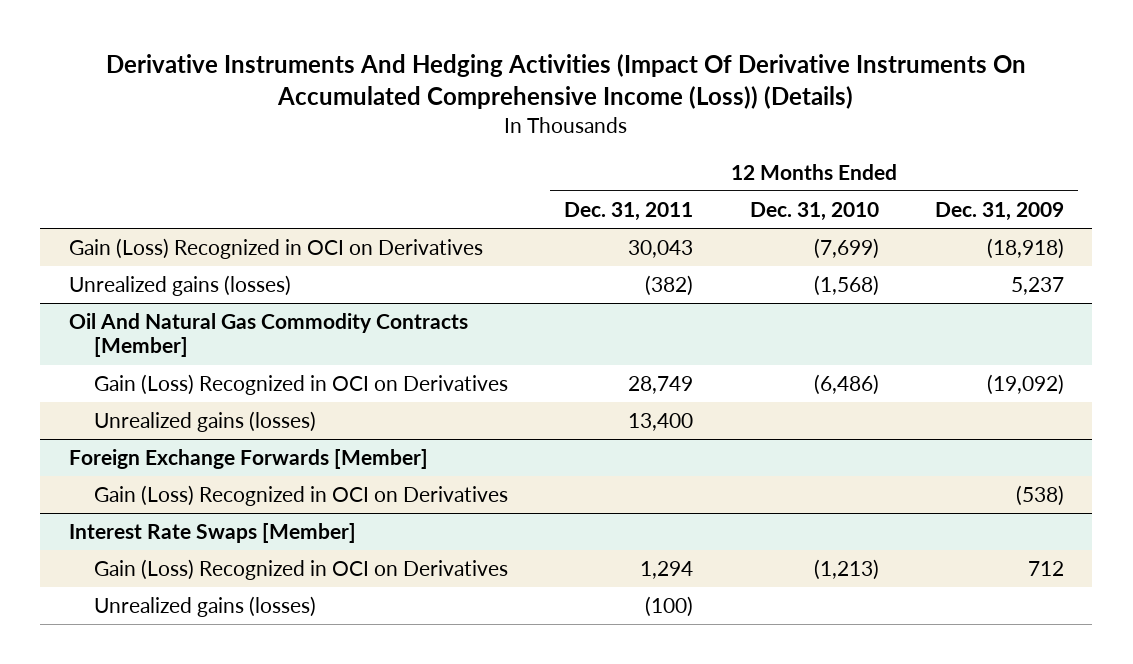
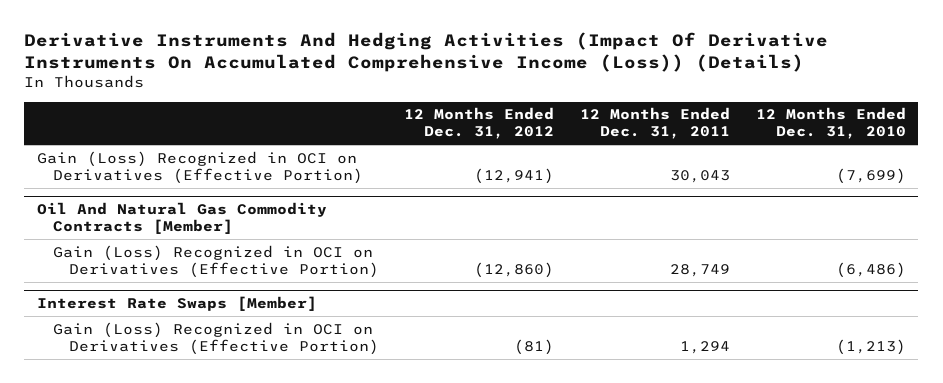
- | 12 Months Ended Dec. 31, 2011 | 12 Months Ended Dec. 31, 2010 | 12 Months Ended Dec. 31, 2009
+ | 12 Months Ended Dec. 31, 2012 | 12 Months Ended Dec. 31, 2011 | 12 Months Ended Dec. 31, 2010
- Gain (Loss) Recognized in OCI on Derivatives | 30,043 | (7,699) | (18,918)
- Unrealized gains (losses) | (382) | (1,568) | 5,237
+ Gain (Loss) Recognized in OCI on Derivatives (Effective Portion) | (12,941) | 30,043 | (7,699)
@ Oil And Natural Gas Commodity Contracts [Member]
- Gain (Loss) Recognized in OCI on Derivatives | 28,749 | (6,486) | (19,092)
- Unrealized gains (losses) | 13,400 | |
- Foreign Exchange Forwards [Member]
- Gain (Loss) Recognized in OCI on Derivatives | | | (538)
@ Oil And Natural Gas Commodity Contracts [Member]
+ Gain (Loss) Recognized in OCI on Derivatives (Effective Portion) | (12,860) | 28,749 | (6,486)
@ Interest Rate Swaps [Member]
- Gain (Loss) Recognized in OCI on Derivatives | 1,294 | (1,213) | 712
- Unrealized gains (losses) | (100) | |
+ Gain (Loss) Recognized in OCI on Derivatives (Effective Portion) | (81) | 1,294 | (1,213)

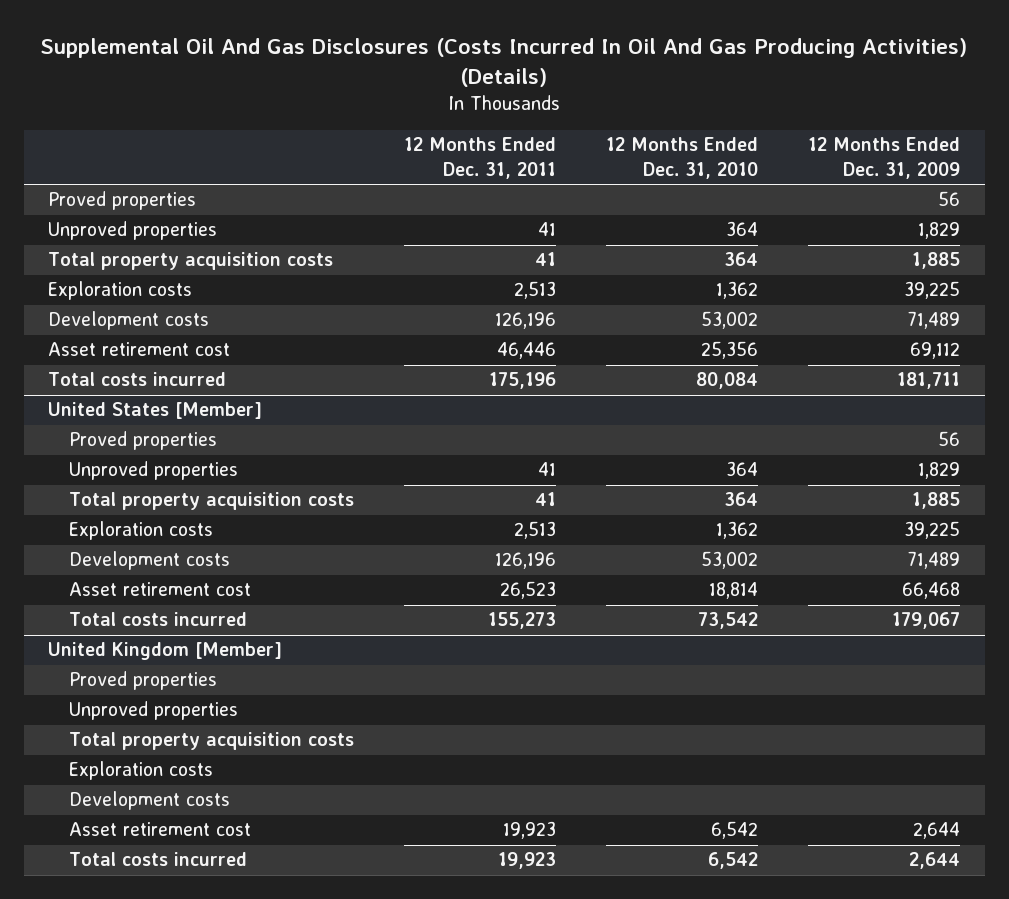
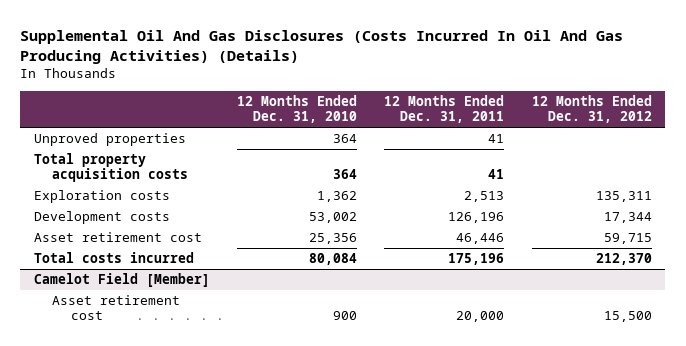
- | 12 Months Ended Dec. 31, 2011 | 12 Months Ended Dec. 31, 2010 | 12 Months Ended Dec. 31, 2009
+ | 12 Months Ended Dec. 31, 2010 | 12 Months Ended Dec. 31, 2011 | 12 Months Ended Dec. 31, 2012
- Proved properties | | | 56
- United States [Member]
- Proved properties | | | 56
- Unproved properties | 41 | 364 | 1,829
- Total property acquisition costs | 41 | 364 | 1,885
- Exploration costs | 2,513 | 1,362 | 39,225
- Development costs | 126,196 | 53,002 | 71,489
- Asset retirement cost | 26,523 | 18,814 | 66,468
- Total costs incurred | 155,273 | 73,542 | 179,067
- United Kingdom [Member]
- Proved properties
- Unproved properties
- Total property acquisition costs
- Exploration costs
- Development costs
- Asset retirement cost | 19,923 | 6,542 | 2,644
- Total costs incurred | 19,923 | 6,542 | 2,644
+ Camelot Field [Member]
+ Asset retirement cost | 900 | 20,000 | 15,500

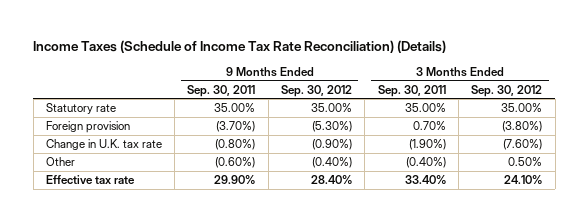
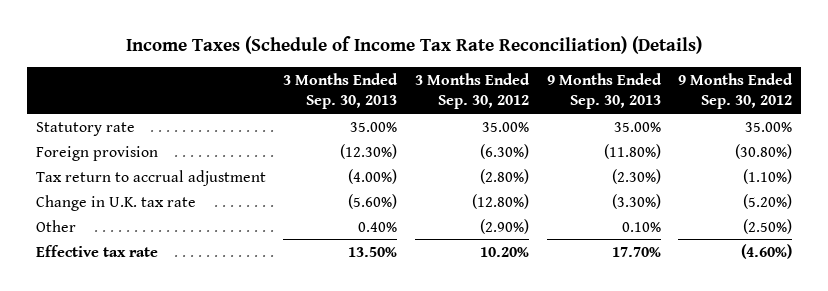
- | 9 Months Ended Sep. 30, 2011 | 9 Months Ended Sep. 30, 2012 | 3 Months Ended Sep. 30, 2011 | 3 Months Ended Sep. 30, 2012
+ | 3 Months Ended Sep. 30, 2013 | 3 Months Ended Sep. 30, 2012 | 9 Months Ended Sep. 30, 2013 | 9 Months Ended Sep. 30, 2012
- Foreign provision | (3.70%) | (5.30%) | 0.70% | (3.80%)
- Change in U.K. tax rate | (0.80%) | (0.90%) | (1.90%) | (7.60%)
- Other | (0.60%) | (0.40%) | (0.40%) | 0.50%
- Effective tax rate | 29.90% | 28.40% | 33.40% | 24.10%
+ Foreign provision | (12.30%) | (6.30%) | (11.80%) | (30.80%)
+ Tax return to accrual adjustment | (4.00%) | (2.80%) | (2.30%) | (1.10%)
+ Change in U.K. tax rate | (5.60%) | (12.80%) | (3.30%) | (5.20%)
+ Other | 0.40% | (2.90%) | 0.10% | (2.50%)
+ Effective tax rate | 13.50% | 10.20% | 17.70% | (4.60%)

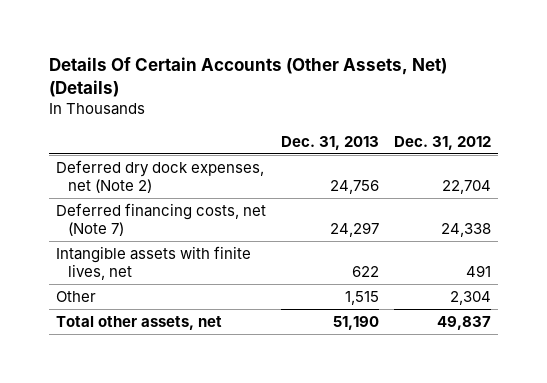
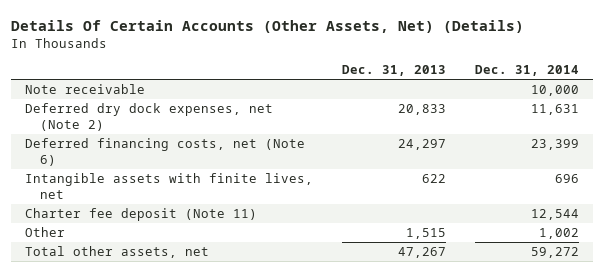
- | Dec. 31, 2013 | Dec. 31, 2012
+ | Dec. 31, 2013 | Dec. 31, 2014
- Deferred dry dock expenses, net (Note 2) | 24,756 | 22,704
- Deferred financing costs, net (Note 7) | 24,297 | 24,338
+ Note receivable | | 10,000
+ Deferred dry dock expenses, net (Note 2) | 20,833 | 11,631
+ Deferred financing costs, net (Note 6) | 24,297 | 23,399
+ Charter fee deposit (Note 11) | | 12,544
- Total other assets, net | 51,190 | 49,837
+ Total other assets, net | 47,267 | 59,272

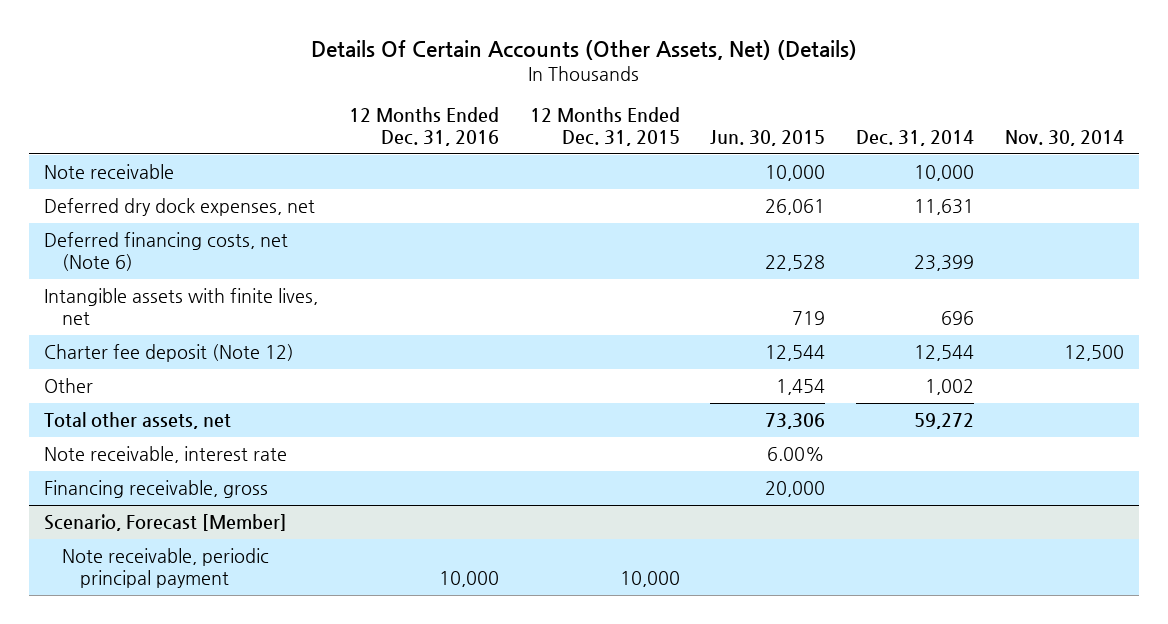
- | Dec. 31, 2013 | Dec. 31, 2014
+ | 12 Months Ended Dec. 31, 2016 | 12 Months Ended Dec. 31, 2015 | Jun. 30, 2015 | Dec. 31, 2014 | Nov. 30, 2014
- Deferred dry dock expenses, net (Note 2) | 20,833 | 11,631
+ Deferred dry dock expenses, net | | | 26,061 | 11,631 |
- Charter fee deposit (Note 11) | | 12,544
+ Charter fee deposit (Note 12) | | | 12,544 | 12,544 | 12,500
+ Note receivable, interest rate | | | 6.00% | |
+ Financing receivable, gross | | | 20,000 | |
+ Scenario, Forecast [Member]
+ Note receivable, periodic principal payment | 10,000 | 10,000 | | |

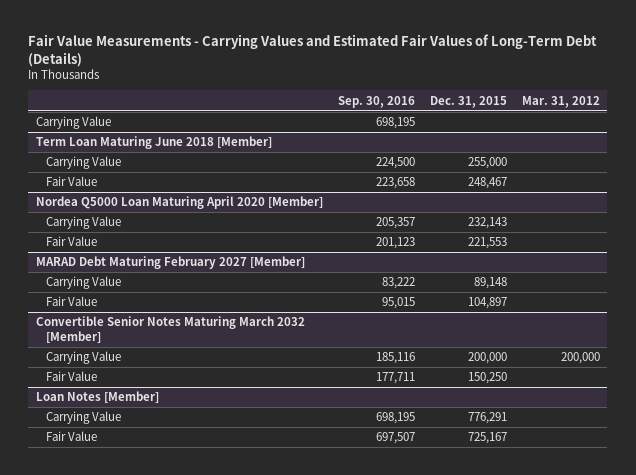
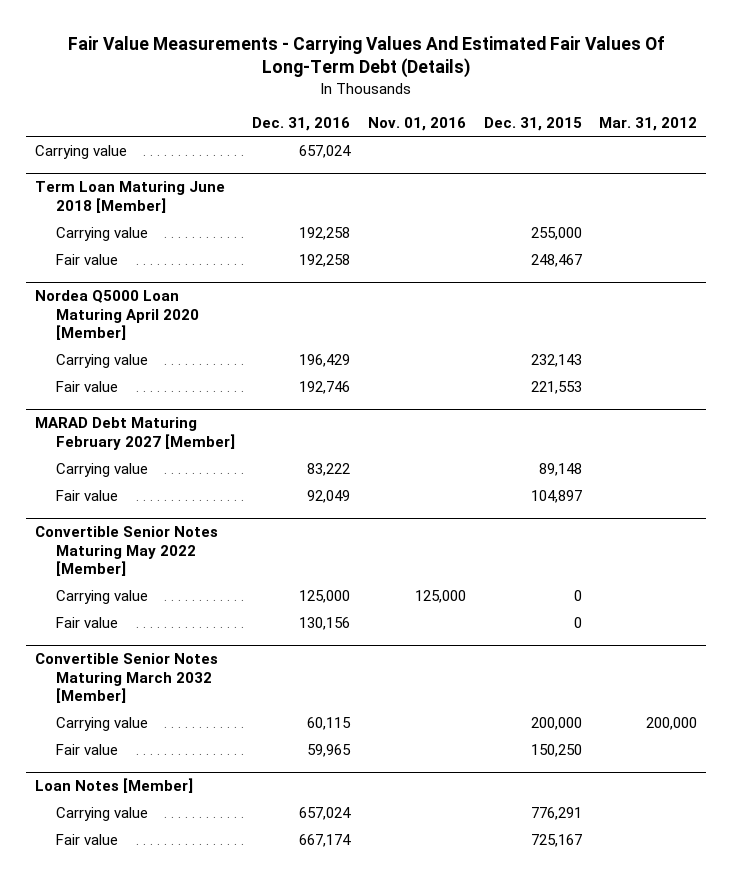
- Fair Value Measurements - Carrying Values and Estimated Fair Values of Long-Term Debt (Details)
+ Fair Value Measurements - Carrying Values And Estimated Fair Values Of Long-Term Debt (Details)
- | Sep. 30, 2016 | Dec. 31, 2015 | Mar. 31, 2012
+ | Dec. 31, 2016 | Nov. 01, 2016 | Dec. 31, 2015 | Mar. 31, 2012
- Carrying Value | 698,195 | |
+ Carrying value | 657,024 | | |
@ Term Loan Maturing June 2018 [Member]
- Carrying Value | 224,500 | 255,000 |
- Fair Value | 223,658 | 248,467 |
+ Carrying value | 192,258 | | 255,000 |
+ Fair value | 192,258 | | 248,467 |
@ Nordea Q5000 Loan Maturing April 2020 [Member]
- Carrying Value | 205,357 | 232,143 |
- Fair Value | 201,123 | 221,553 |
+ Carrying value | 196,429 | | 232,143 |
+ Fair value | 192,746 | | 221,553 |
@ MARAD Debt Maturing February 2027 [Member]
- Carrying Value | 83,222 | 89,148 |
- Fair Value | 95,015 | 104,897 |
+ Carrying value | 83,222 | | 89,148 |
+ Fair value | 92,049 | | 104,897 |
+ Convertible Senior Notes Maturing May 2022 [Member]
+ Carrying value | 125,000 | 125,000 | 0 |
+ Fair value | 130,156 | | 0 |
@ Convertible Senior Notes Maturing March 2032 [Member]
- Carrying Value | 185,116 | 200,000 | 200,000
- Fair Value | 177,711 | 150,250 |
+ Carrying value | 60,115 | | 200,000 | 200,000
+ Fair value | 59,965 | | 150,250 |
@ Loan Notes [Member]
- Carrying Value | 698,195 | 776,291 |
- Fair Value | 697,507 | 725,167 |
+ Carrying value | 657,024 | | 776,291 |
+ Fair value | 667,174 | | 725,167 |

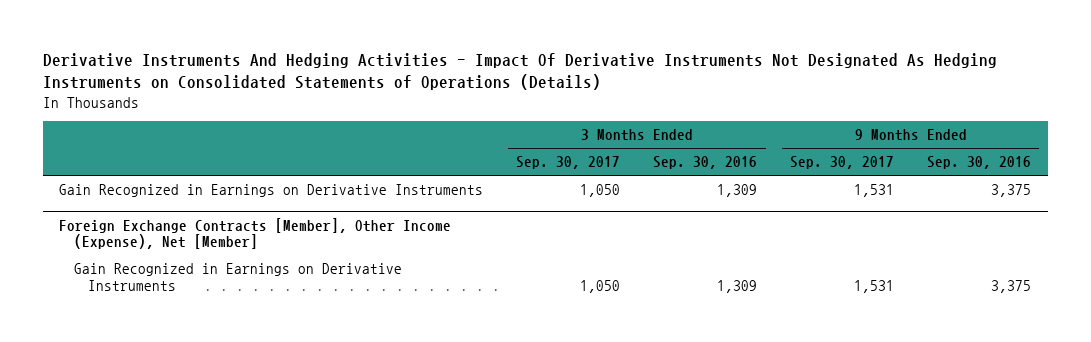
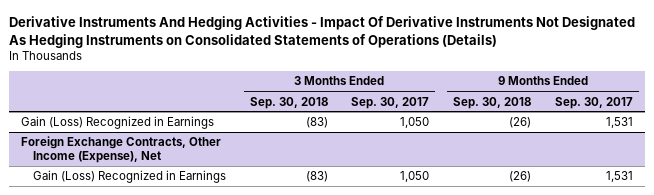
- | 3 Months Ended Sep. 30, 2017 | 3 Months Ended Sep. 30, 2016 | 9 Months Ended Sep. 30, 2017 | 9 Months Ended Sep. 30, 2016
+ | 3 Months Ended Sep. 30, 2018 | 3 Months Ended Sep. 30, 2017 | 9 Months Ended Sep. 30, 2018 | 9 Months Ended Sep. 30, 2017
- Gain Recognized in Earnings on Derivative Instruments | 1,050 | 1,309 | 1,531 | 3,375
- Foreign Exchange Contracts [Member], Other Income (Expense), Net [Member]
- Gain Recognized in Earnings on Derivative Instruments | 1,050 | 1,309 | 1,531 | 3,375
+ Gain (Loss) Recognized in Earnings | (83) | 1,050 | (26) | 1,531
+ Foreign Exchange Contracts, Other Income (Expense), Net
+ Gain (Loss) Recognized in Earnings | (83) | 1,050 | (26) | 1,531

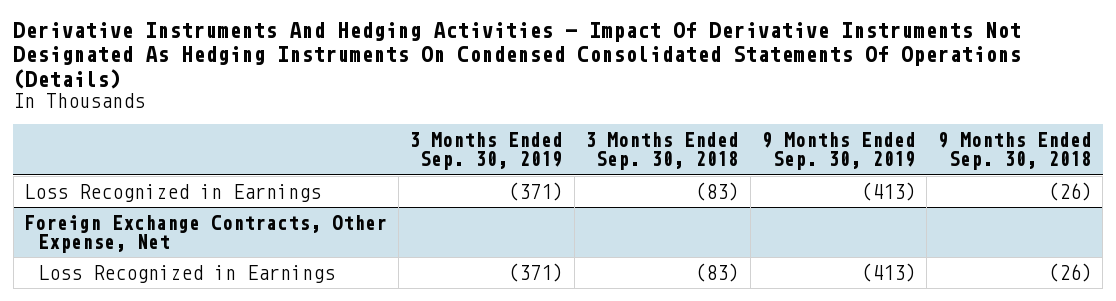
- Derivative Instruments And Hedging Activities - Impact Of Derivative Instruments Not Designated As Hedging Instruments on Consolidated Statements of Operations (Details)
+ Derivative Instruments And Hedging Activities - Impact Of Derivative Instruments Not Designated As Hedging Instruments On Condensed Consolidated Statements Of Operations (Details)
- | 3 Months Ended Sep. 30, 2018 | 3 Months Ended Sep. 30, 2017 | 9 Months Ended Sep. 30, 2018 | 9 Months Ended Sep. 30, 2017
+ | 3 Months Ended Sep. 30, 2019 | 3 Months Ended Sep. 30, 2018 | 9 Months Ended Sep. 30, 2019 | 9 Months Ended Sep. 30, 2018
- Gain (Loss) Recognized in Earnings | (83) | 1,050 | (26) | 1,531
- Foreign Exchange Contracts, Other Income (Expense), Net
- Gain (Loss) Recognized in Earnings | (83) | 1,050 | (26) | 1,531
+ Loss Recognized in Earnings | (371) | (83) | (413) | (26)
+ Foreign Exchange Contracts, Other Expense, Net
+ Loss Recognized in Earnings | (371) | (83) | (413) | (26)

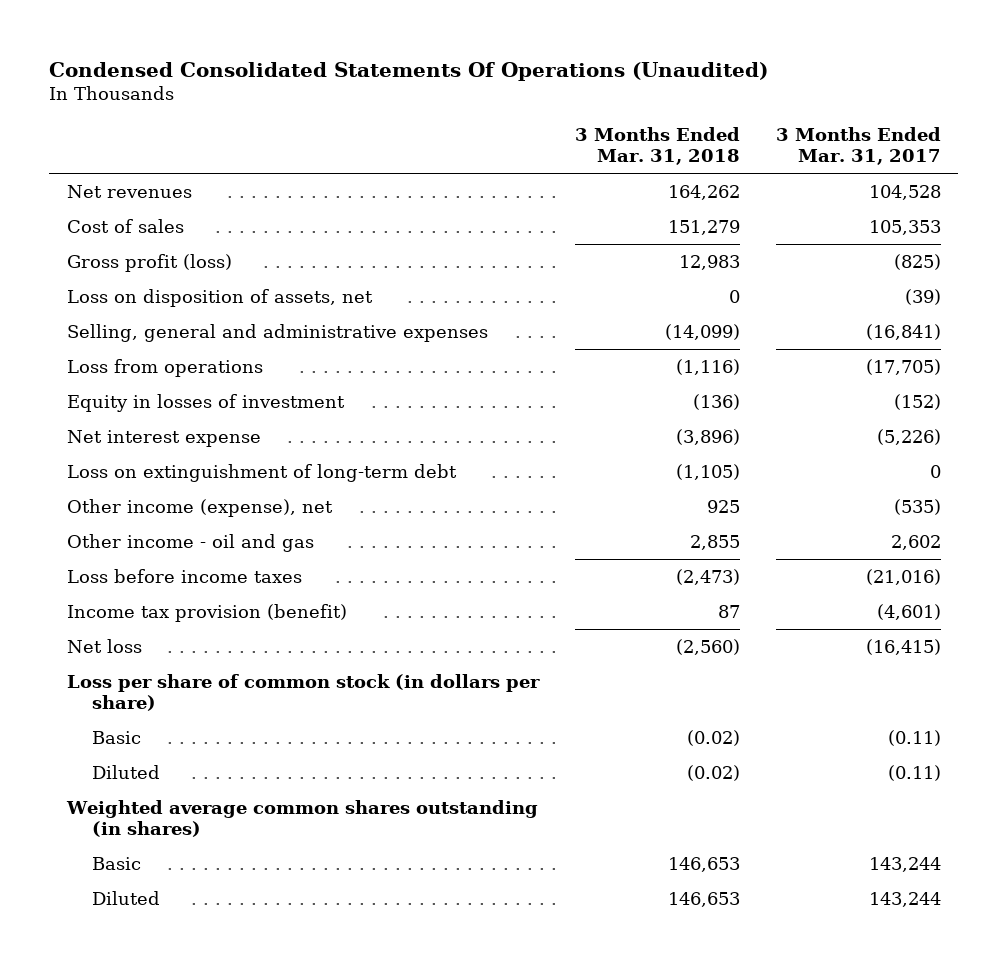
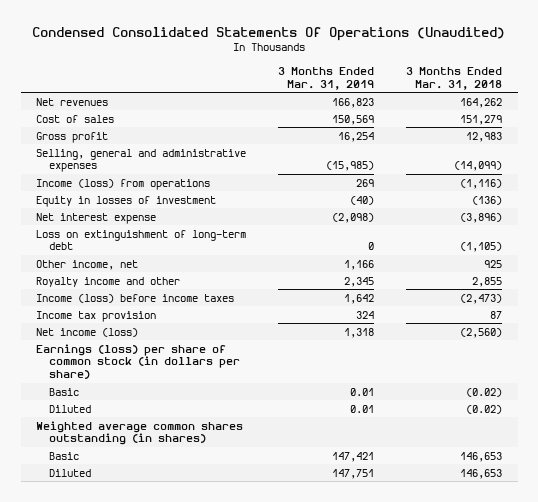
- | 3 Months Ended Mar. 31, 2018 | 3 Months Ended Mar. 31, 2017
+ | 3 Months Ended Mar. 31, 2019 | 3 Months Ended Mar. 31, 2018
- Gross profit (loss) | 12,983 | (825)
- Loss on disposition of assets, net | 0 | (39)
+ Gross profit | 16,254 | 12,983
- Loss from operations | (1,116) | (17,705)
+ Income (loss) from operations | 269 | (1,116)
- Other income (expense), net | 925 | (535)
- Other income - oil and gas | 2,855 | 2,602
- Loss before income taxes | (2,473) | (21,016)
- Income tax provision (benefit) | 87 | (4,601)
- Net loss | (2,560) | (16,415)
- Loss per share of common stock (in dollars per share)
+ Other income, net | 1,166 | 925
+ Royalty income and other | 2,345 | 2,855
+ Income (loss) before income taxes | 1,642 | (2,473)
+ Income tax provision | 324 | 87
+ Net income (loss) | 1,318 | (2,560)
+ Earnings (loss) per share of common stock (in dollars per share)

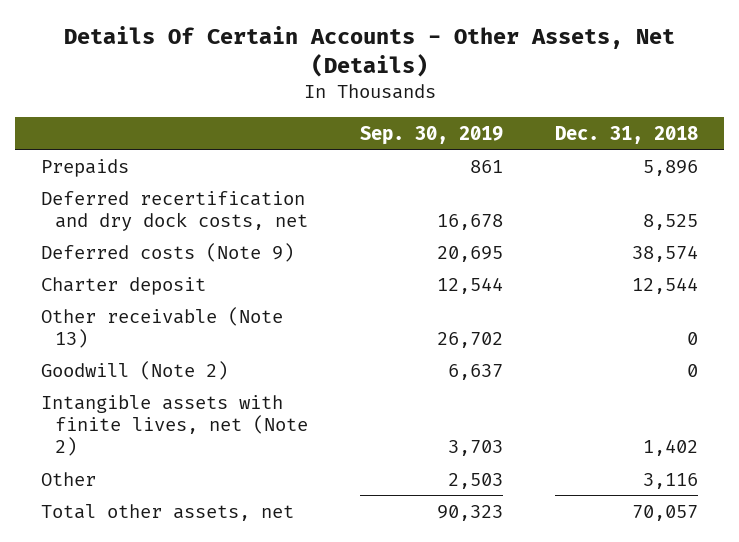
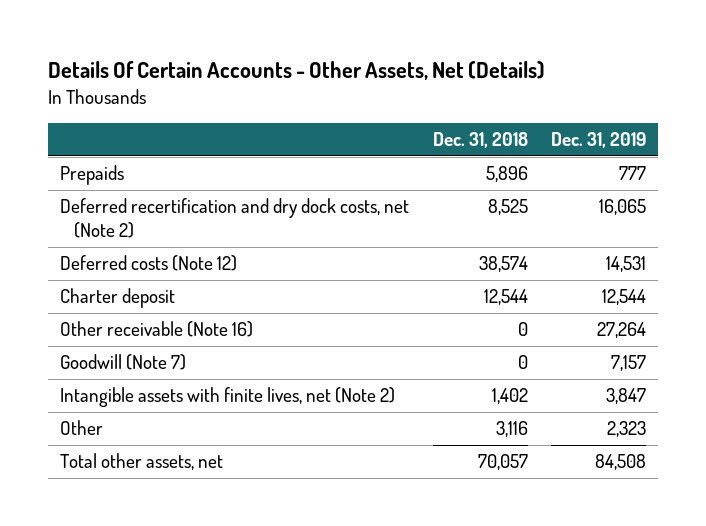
- | Sep. 30, 2019 | Dec. 31, 2018
+ | Dec. 31, 2018 | Dec. 31, 2019
- Deferred recertification and dry dock costs, net | 16,678 | 8,525
- Deferred costs (Note 9) | 20,695 | 38,574
+ Deferred recertification and dry dock costs, net (Note 2) | 8,525 | 16,065
+ Deferred costs (Note 12) | 38,574 | 14,531
- Other receivable (Note 13) | 26,702 | 0
- Goodwill (Note 2) | 6,637 | 0
+ Other receivable (Note 16) | 0 | 27,264
+ Goodwill (Note 7) | 0 | 7,157

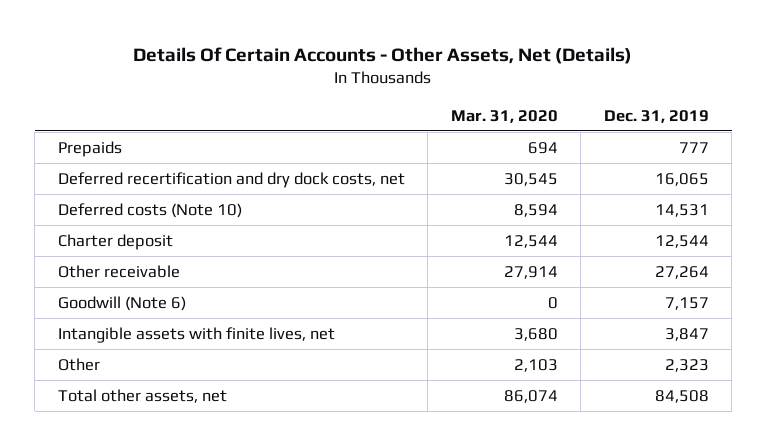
- | Dec. 31, 2018 | Dec. 31, 2019
+ | Mar. 31, 2020 | Dec. 31, 2019
- Deferred recertification and dry dock costs, net (Note 2) | 8,525 | 16,065
- Deferred costs (Note 12) | 38,574 | 14,531
+ Deferred recertification and dry dock costs, net | 30,545 | 16,065
+ Deferred costs (Note 10) | 8,594 | 14,531
- Other receivable (Note 16) | 0 | 27,264
- Goodwill (Note 7) | 0 | 7,157
- Intangible assets with finite lives, net (Note 2) | 1,402 | 3,847
+ Other receivable | 27,914 | 27,264
+ Goodwill (Note 6) | 0 | 7,157
+ Intangible assets with finite lives, net | 3,680 | 3,847

